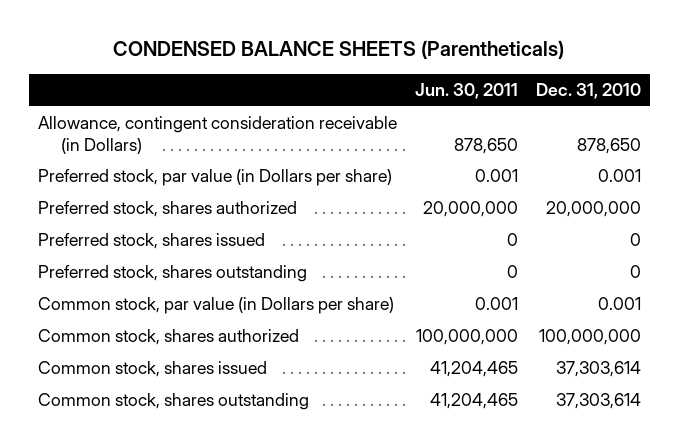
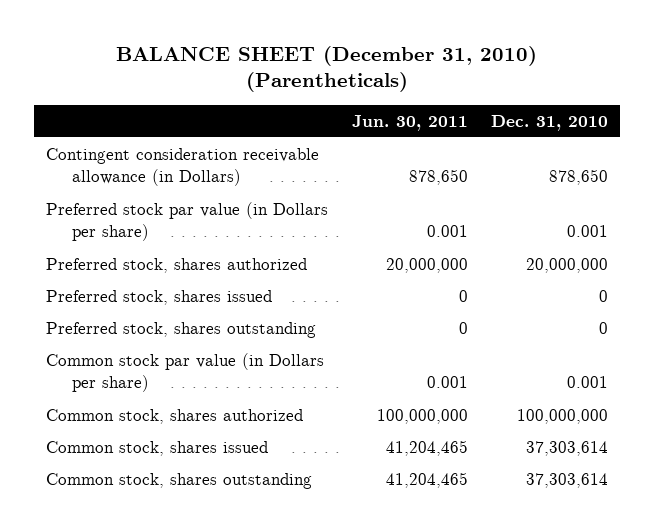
- CONDENSED BALANCE SHEETS (Parentheticals)
+ BALANCE SHEET (December 31, 2010) (Parentheticals)
- Allowance, contingent consideration receivable (in Dollars) | 878,650 | 878,650
- Preferred stock, par value (in Dollars per share) | 0.001 | 0.001
+ Contingent consideration receivable allowance (in Dollars) | 878,650 | 878,650
+ Preferred stock par value (in Dollars per share) | 0.001 | 0.001
- Common stock, par value (in Dollars per share) | 0.001 | 0.001
+ Common stock par value (in Dollars per share) | 0.001 | 0.001

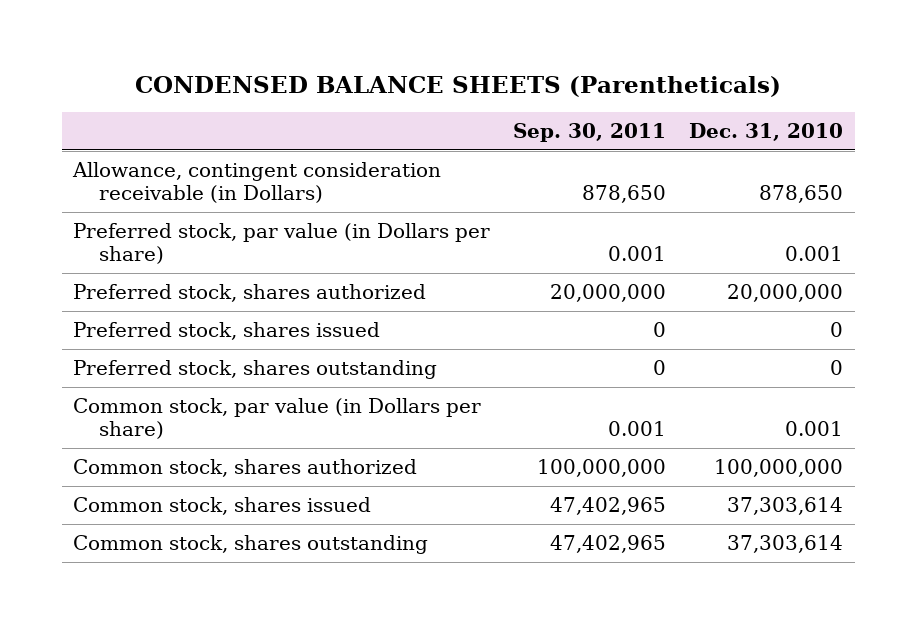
- BALANCE SHEET (December 31, 2010) (Parentheticals)
+ CONDENSED BALANCE SHEETS (Parentheticals)
- | Jun. 30, 2011 | Dec. 31, 2010
+ | Sep. 30, 2011 | Dec. 31, 2010
- Contingent consideration receivable allowance (in Dollars) | 878,650 | 878,650
- Preferred stock par value (in Dollars per share) | 0.001 | 0.001
+ Allowance, contingent consideration receivable (in Dollars) | 878,650 | 878,650
+ Preferred stock, par value (in Dollars per share) | 0.001 | 0.001
- Common stock par value (in Dollars per share) | 0.001 | 0.001
+ Common stock, par value (in Dollars per share) | 0.001 | 0.001

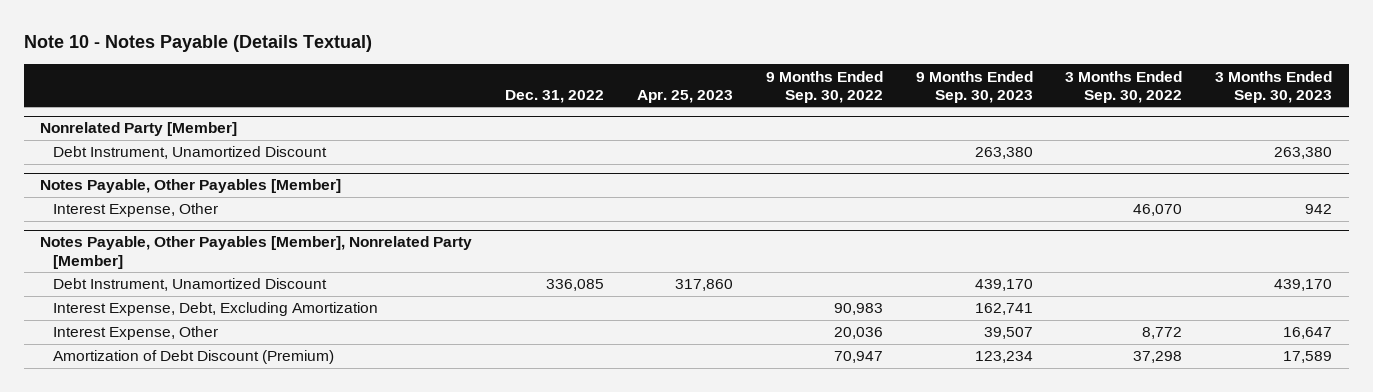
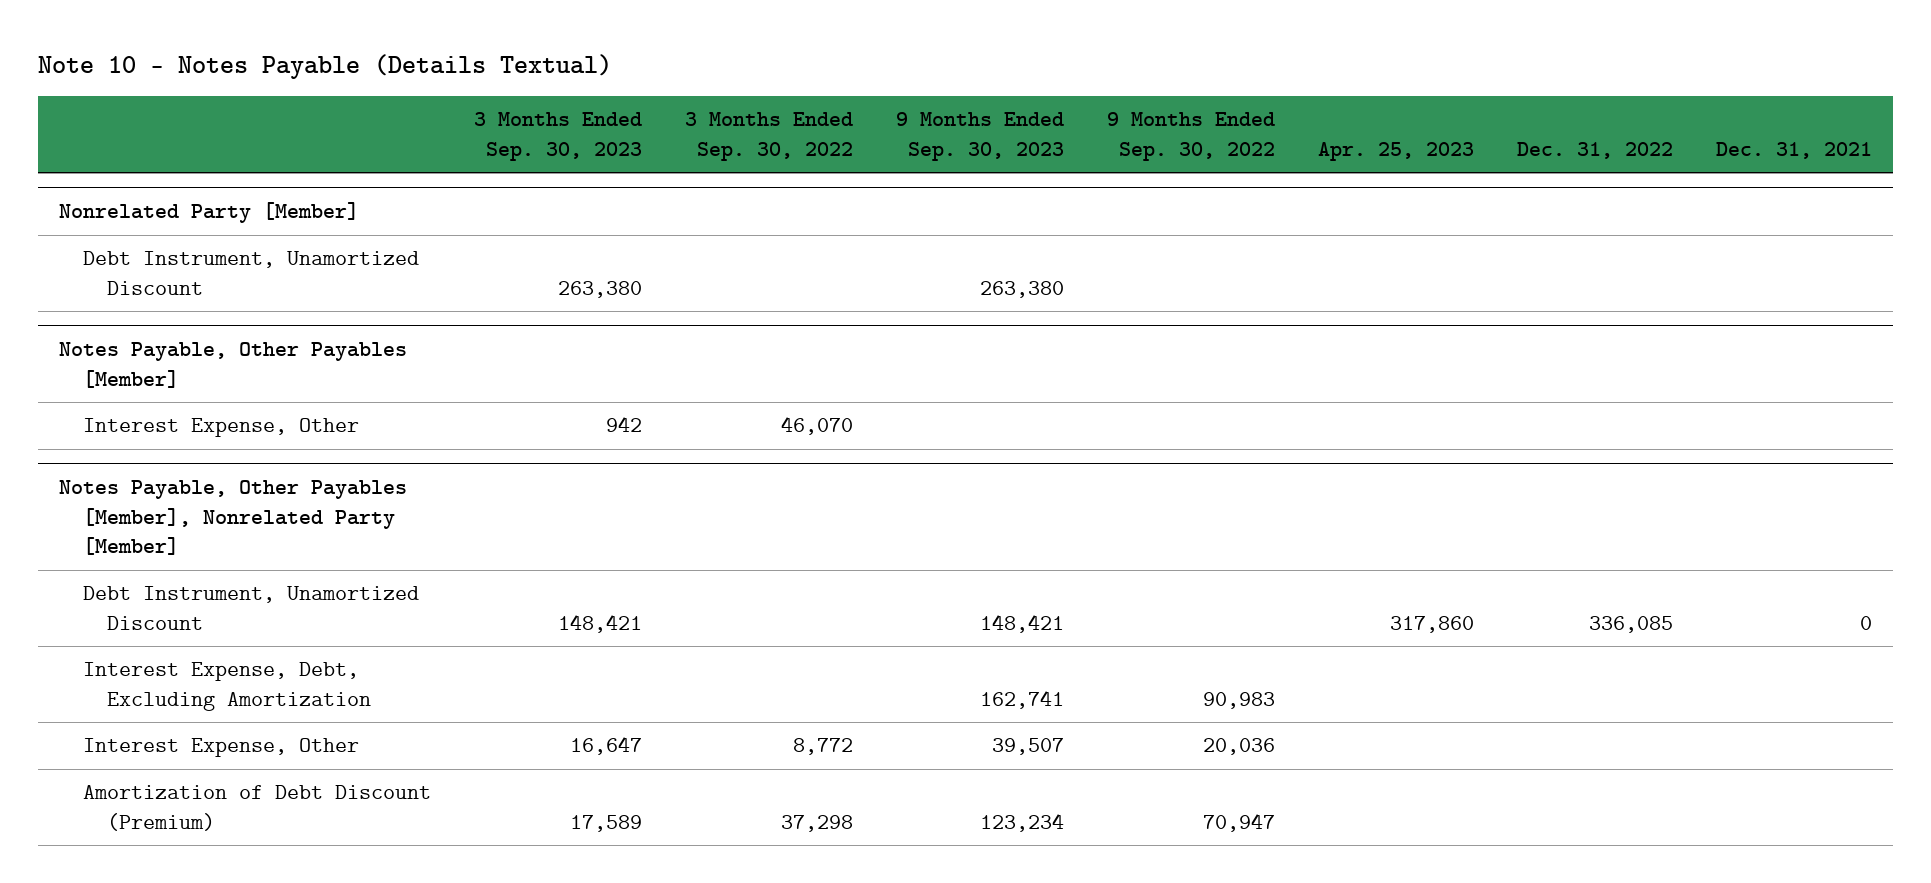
- | Dec. 31, 2022 | Apr. 25, 2023 | 9 Months Ended Sep. 30, 2022 | 9 Months Ended Sep. 30, 2023 | 3 Months Ended Sep. 30, 2022 | 3 Months Ended Sep. 30, 2023
+ | 3 Months Ended Sep. 30, 2023 | 3 Months Ended Sep. 30, 2022 | 9 Months Ended Sep. 30, 2023 | 9 Months Ended Sep. 30, 2022 | Apr. 25, 2023 | Dec. 31, 2022 | Dec. 31, 2021
@ Notes Payable, Other Payables [Member], Nonrelated Party [Member]
- Debt Instrument, Unamortized Discount | 336,085 | 317,860 | | 439,170 | | 439,170
+ Debt Instrument, Unamortized Discount | 148,421 | | 148,421 | | 317,860 | 336,085 | 0

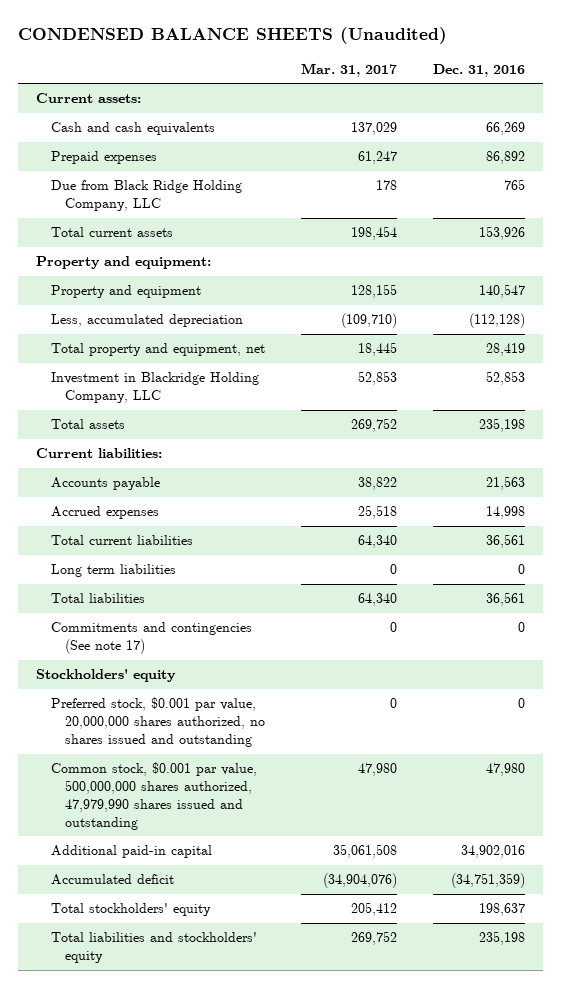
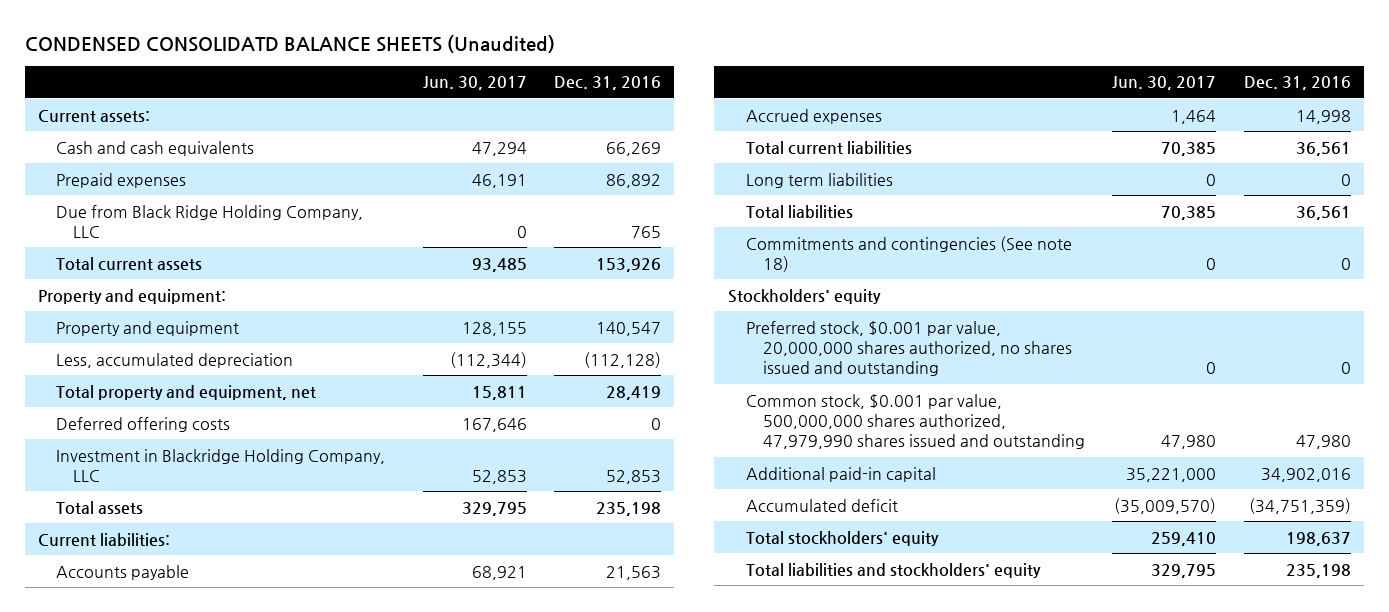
- CONDENSED BALANCE SHEETS (Unaudited)
+ CONDENSED CONSOLIDATD BALANCE SHEETS (Unaudited)
- | Mar. 31, 2017 | Dec. 31, 2016
+ | Jun. 30, 2017 | Dec. 31, 2016
+ Deferred offering costs | 167,646 | 0
- Commitments and contingencies (See note 17) | 0 | 0
+ Commitments and contingencies (See note 18) | 0 | 0

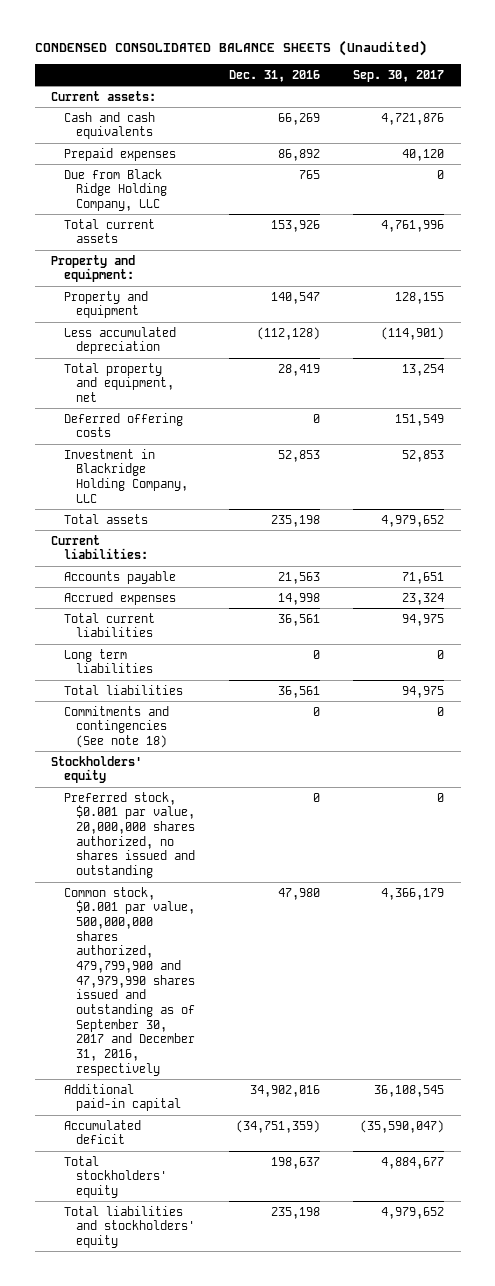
- CONDENSED CONSOLIDATD BALANCE SHEETS (Unaudited)
+ CONDENSED CONSOLIDATED BALANCE SHEETS (Unaudited)
- | Jun. 30, 2017 | Dec. 31, 2016
+ | Dec. 31, 2016 | Sep. 30, 2017
- Less, accumulated depreciation | (112,344) | (112,128)
+ Less accumulated depreciation | (112,128) | (114,901)
- Common stock, $0.001 par value, 500,000,000 shares authorized, 47,979,990 shares issued and outstanding | 47,980 | 47,980
+ Common stock, $0.001 par value, 500,000,000 shares authorized, 479,799,900 and 47,979,990 shares issued and outstanding as of September 30, 2017 and December 31, 2016, respectively | 47,980 | 4,366,179

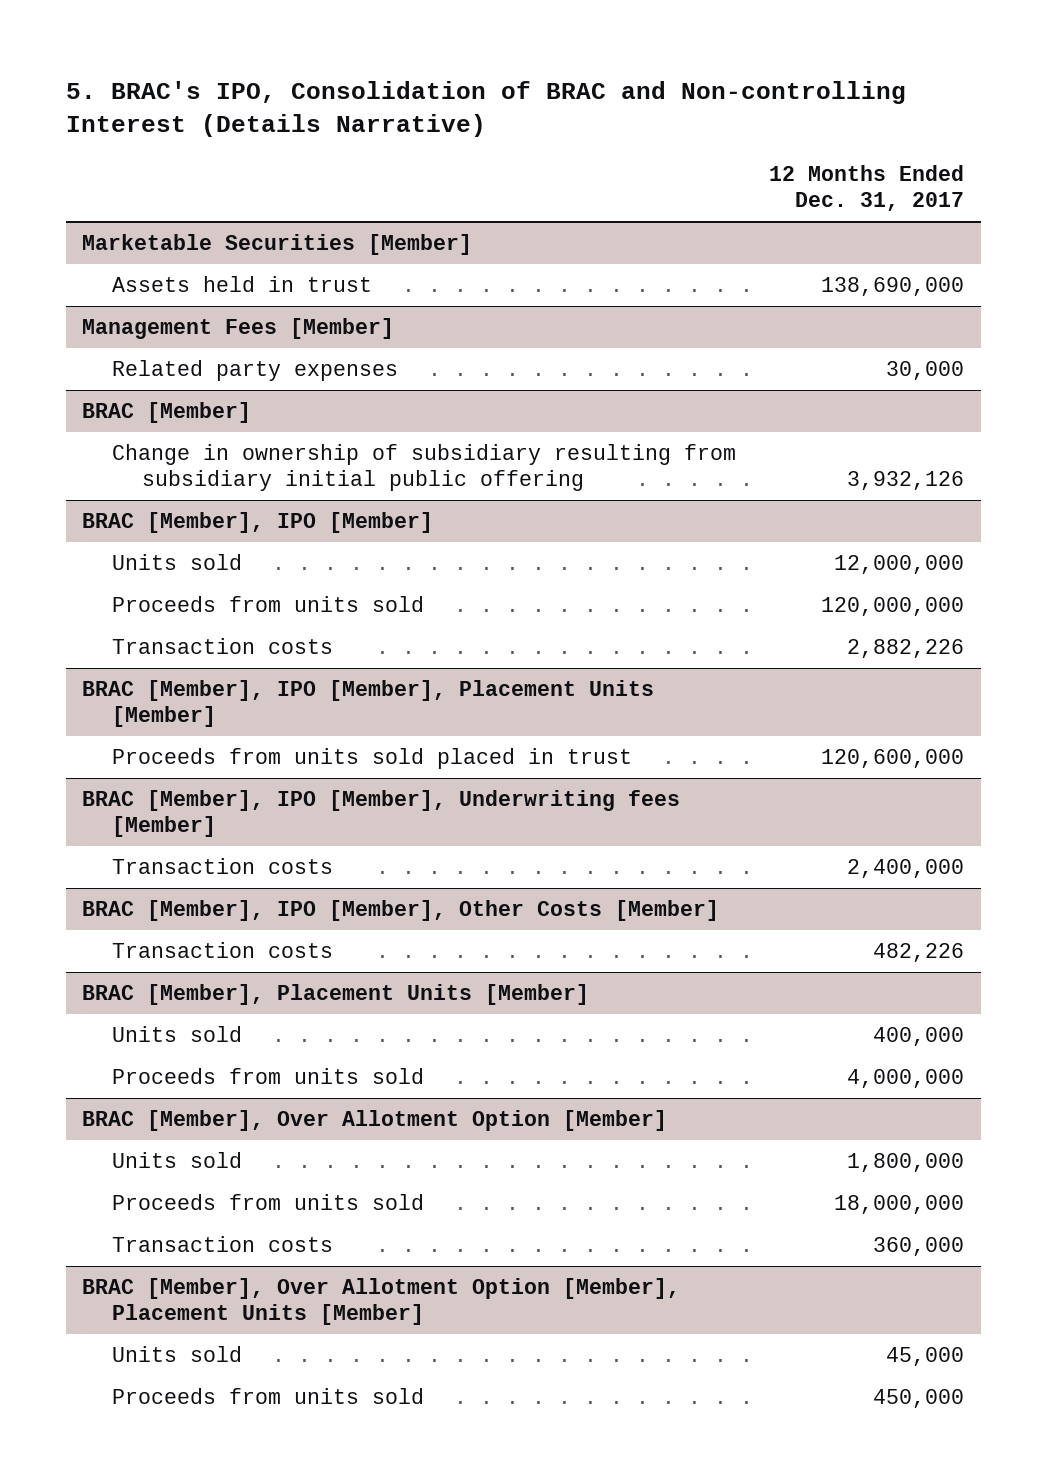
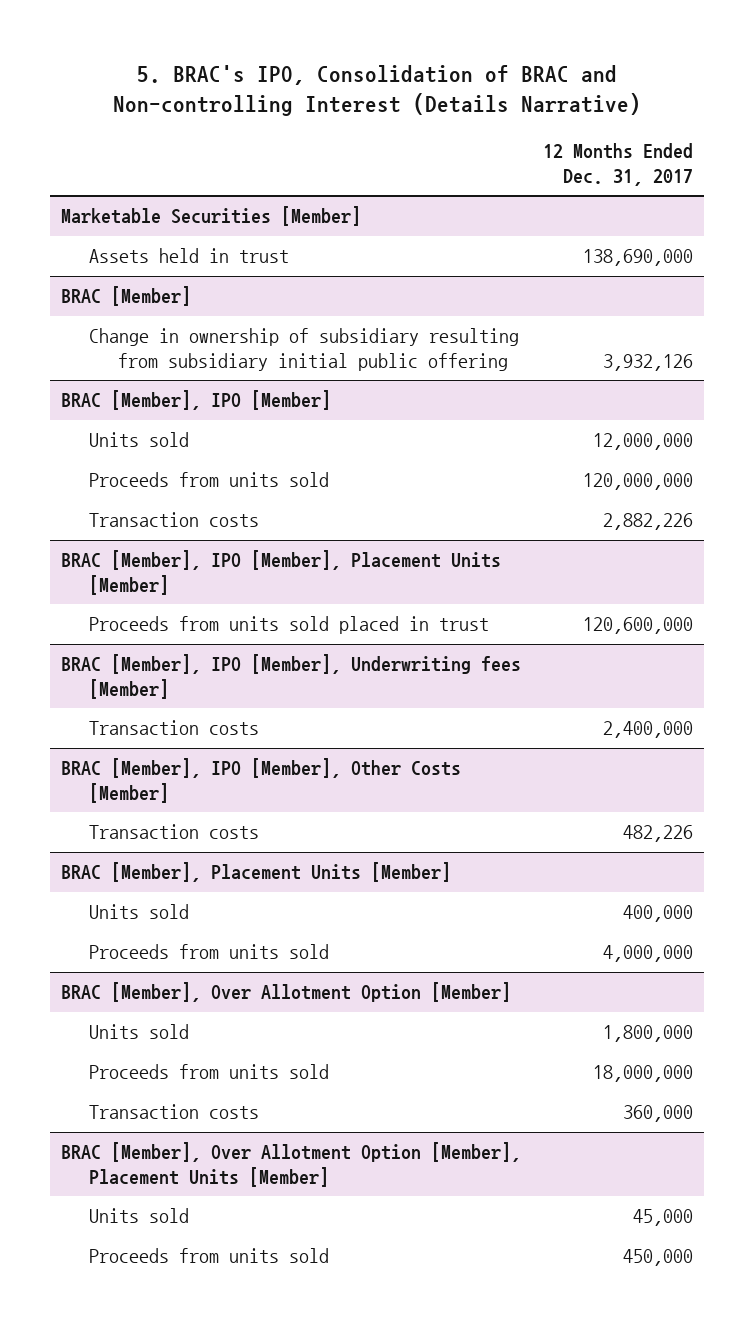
- Management Fees [Member]
- Related party expenses | 30,000

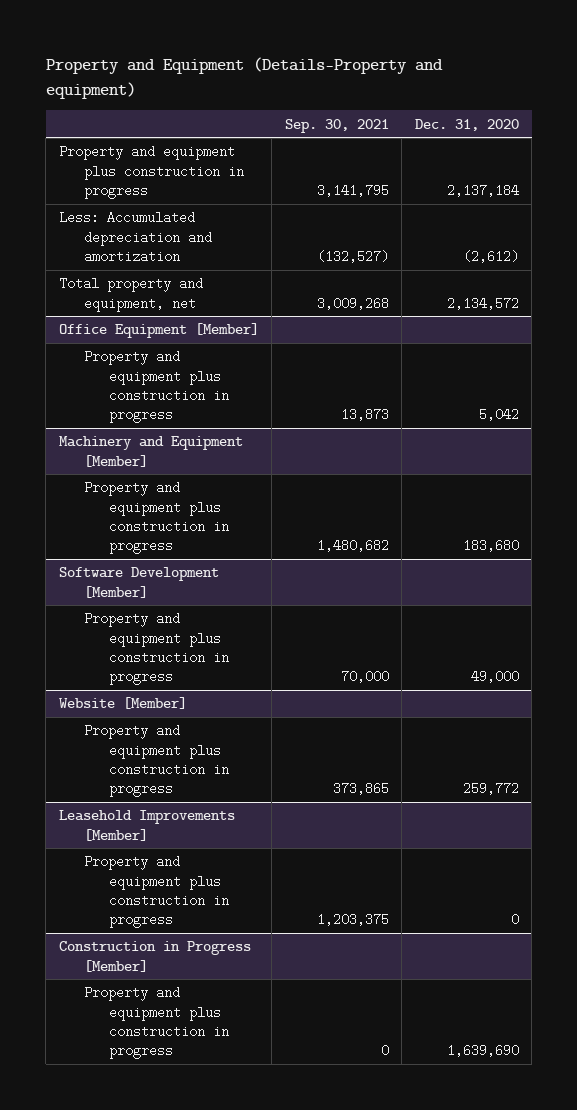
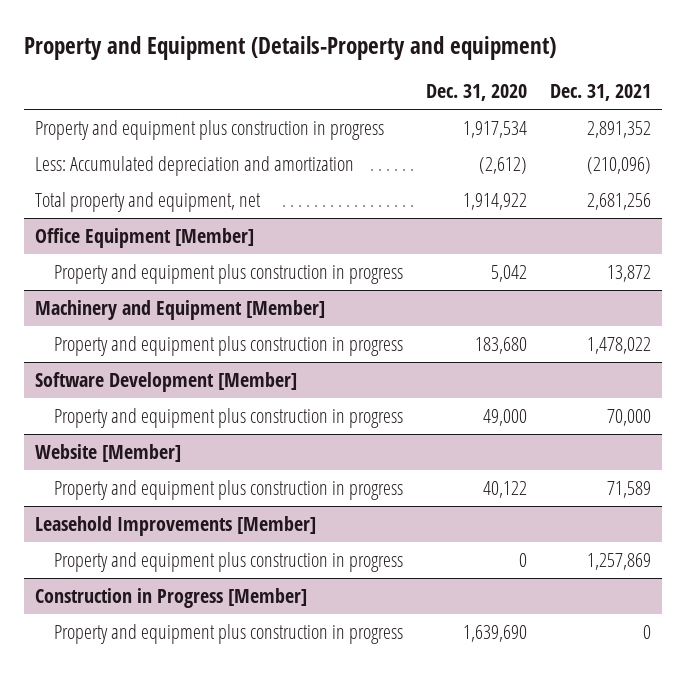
- | Sep. 30, 2021 | Dec. 31, 2020
+ | Dec. 31, 2020 | Dec. 31, 2021
- Property and equipment plus construction in progress | 3,141,795 | 2,137,184
+ Property and equipment plus construction in progress | 1,917,534 | 2,891,352
- Total property and equipment, net | 3,009,268 | 2,134,572
+ Total property and equipment, net | 1,914,922 | 2,681,256
@ Website [Member]
- Property and equipment plus construction in progress | 373,865 | 259,772
+ Property and equipment plus construction in progress | 40,122 | 71,589

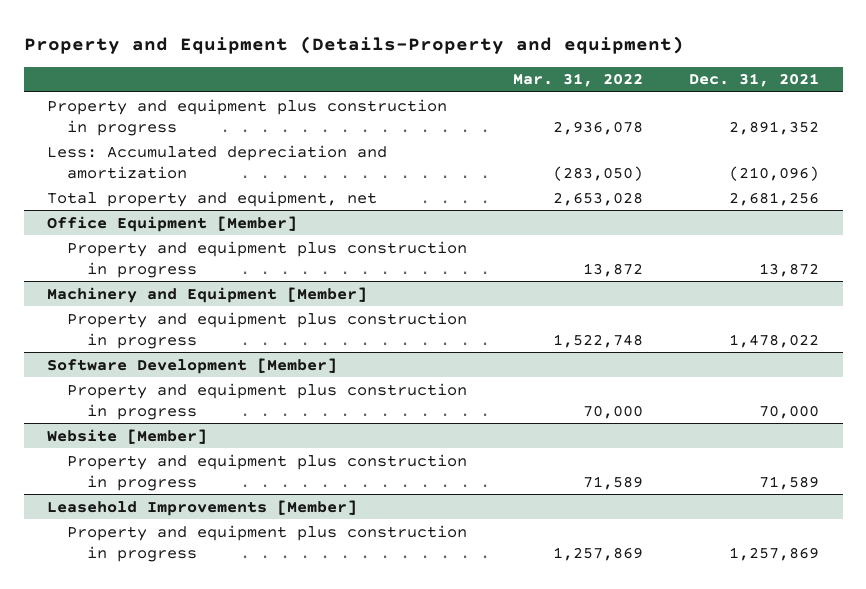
- | Dec. 31, 2020 | Dec. 31, 2021
+ | Mar. 31, 2022 | Dec. 31, 2021
- Construction in Progress [Member]
- Property and equipment plus construction in progress | 1,639,690 | 0

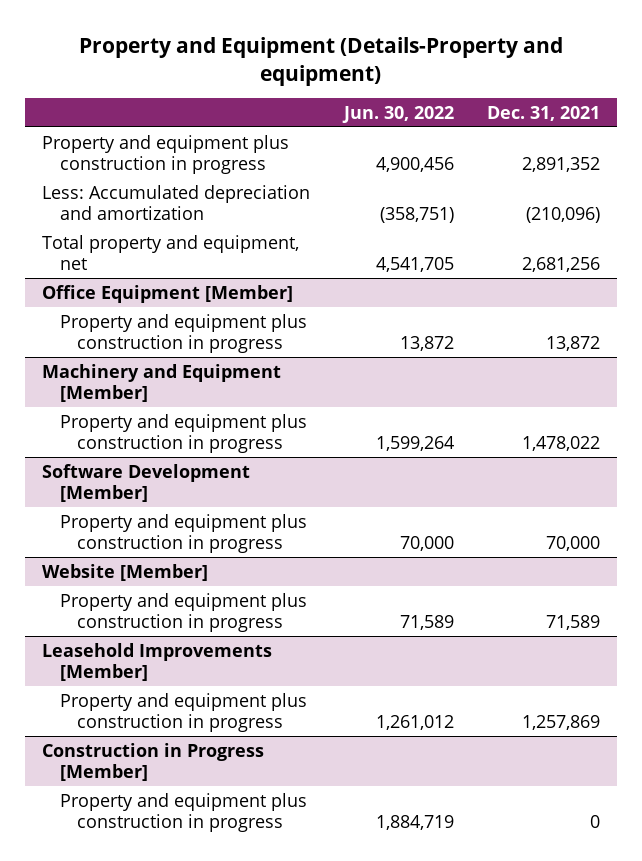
- | Mar. 31, 2022 | Dec. 31, 2021
+ | Jun. 30, 2022 | Dec. 31, 2021
+ Construction in Progress [Member]
+ Property and equipment plus construction in progress | 1,884,719 | 0

